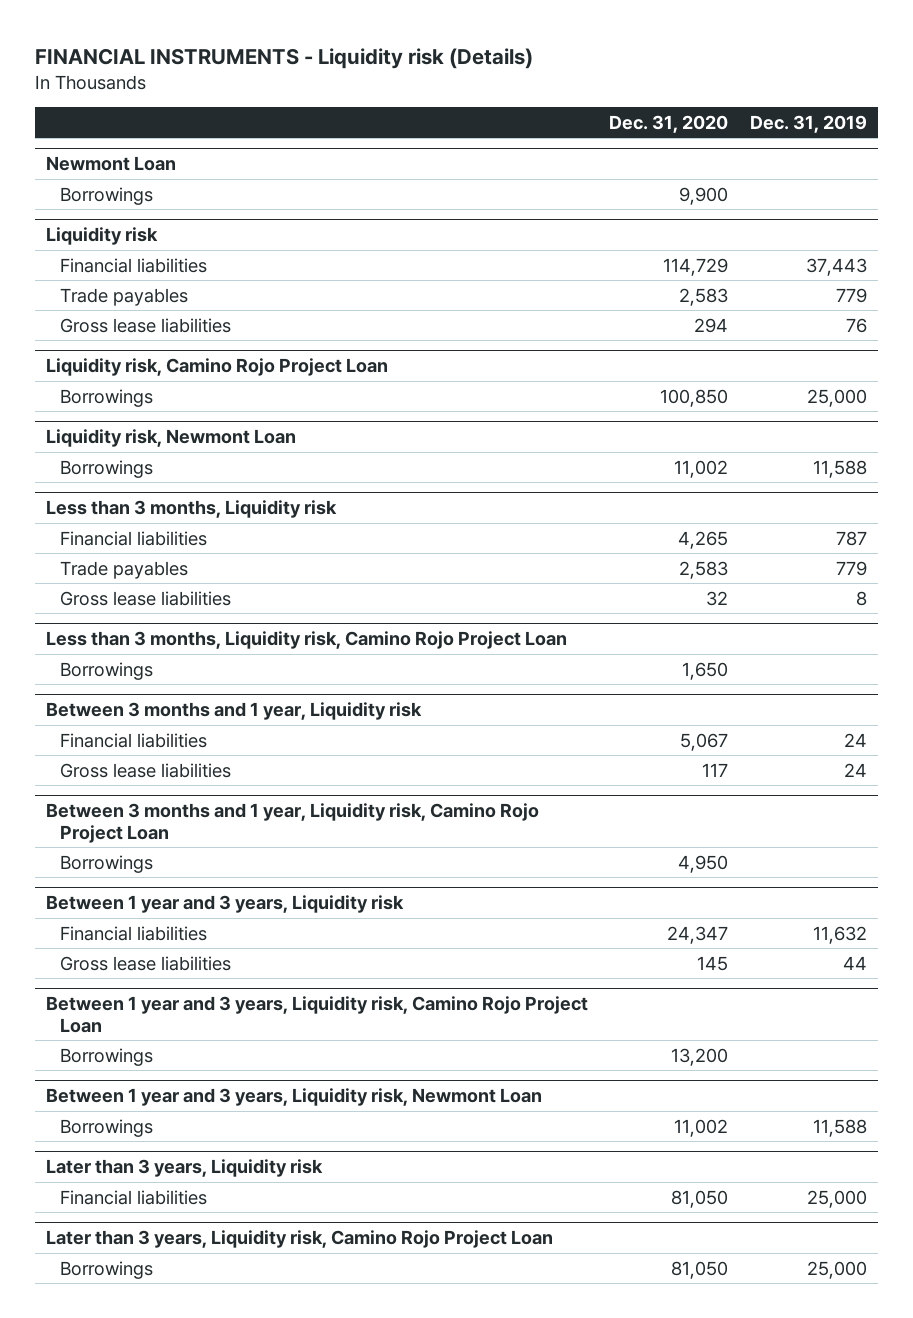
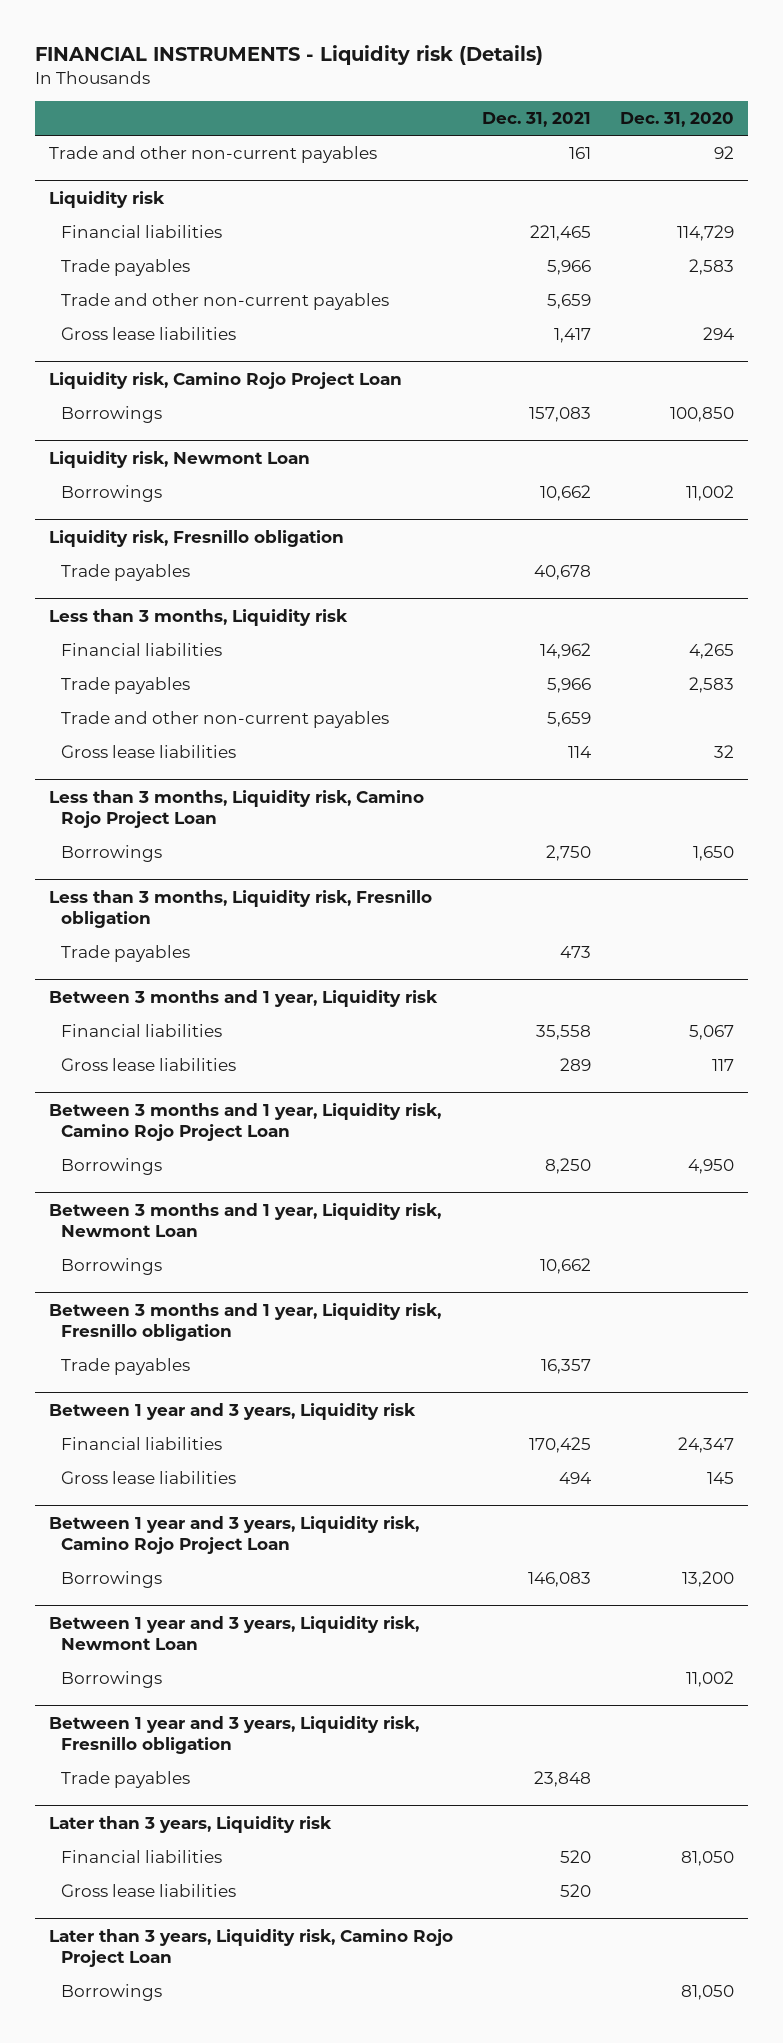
- | Dec. 31, 2020 | Dec. 31, 2019
+ | Dec. 31, 2021 | Dec. 31, 2020
- Newmont Loan
- Borrowings | 9,900 |
+ Trade and other non-current payables | 161 | 92
@ Liquidity risk
+ Trade and other non-current payables | 5,659 |
+ Liquidity risk, Fresnillo obligation
+ Trade payables | 40,678 |
@ Less than 3 months, Liquidity risk
+ Trade and other non-current payables | 5,659 |
+ Less than 3 months, Liquidity risk, Fresnillo obligation
+ Trade payables | 473 |
+ Between 3 months and 1 year, Liquidity risk, Newmont Loan
+ Borrowings | 10,662 |
+ Between 3 months and 1 year, Liquidity risk, Fresnillo obligation
+ Trade payables | 16,357 |
+ Between 1 year and 3 years, Liquidity risk, Fresnillo obligation
+ Trade payables | 23,848 |
@ Later than 3 years, Liquidity risk
+ Gross lease liabilities | 520 |

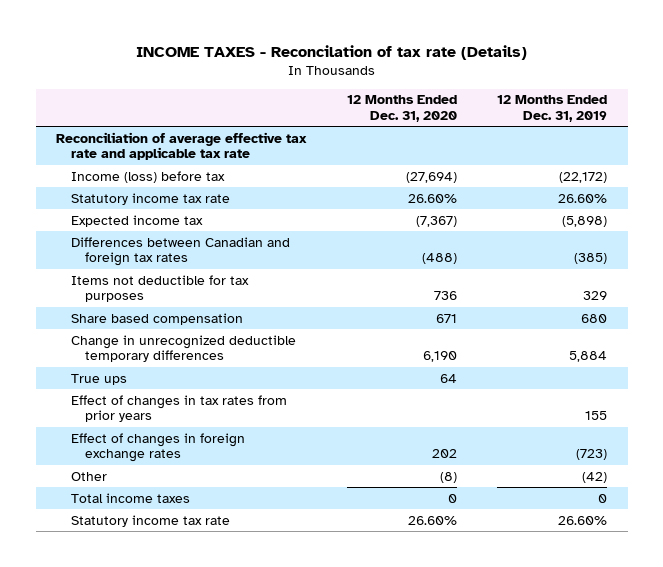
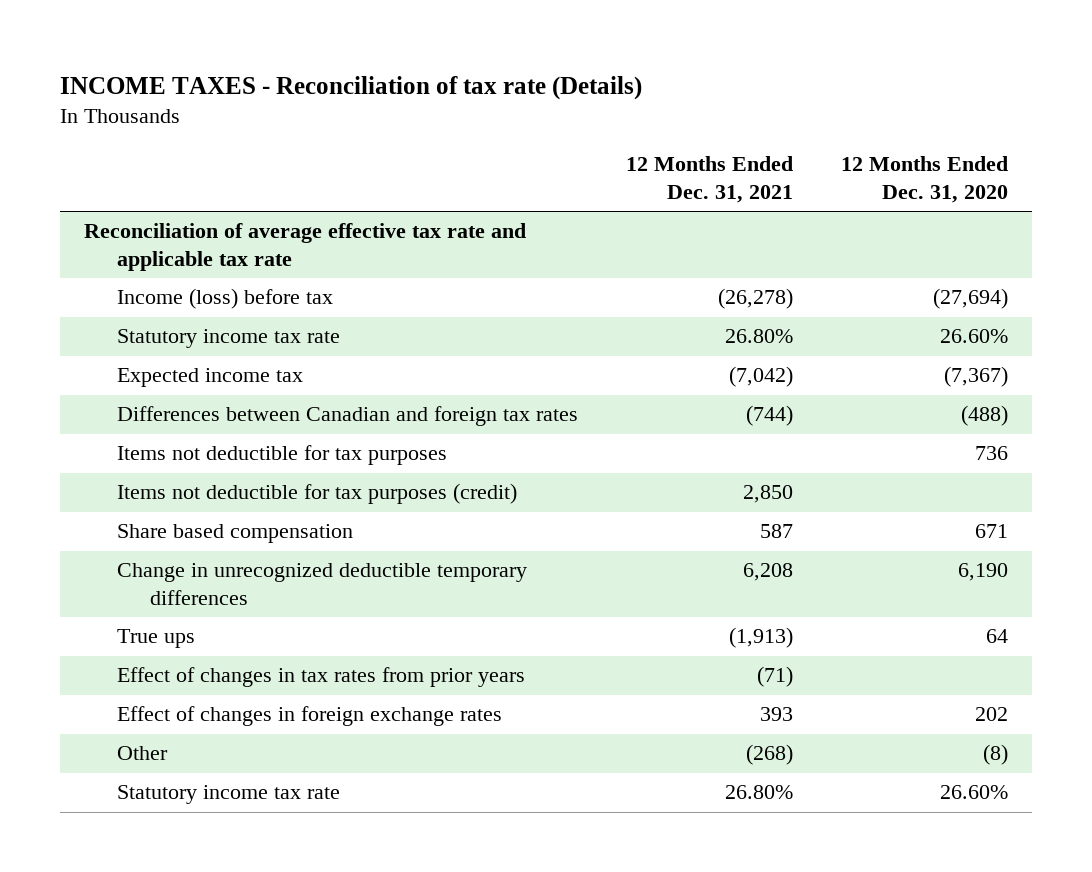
- INCOME TAXES - Reconcilation of tax rate (Details)
+ INCOME TAXES - Reconciliation of tax rate (Details)
- | 12 Months Ended Dec. 31, 2020 | 12 Months Ended Dec. 31, 2019
+ | 12 Months Ended Dec. 31, 2021 | 12 Months Ended Dec. 31, 2020
+ Items not deductible for tax purposes (credit) | 2,850 |
- Total income taxes | 0 | 0

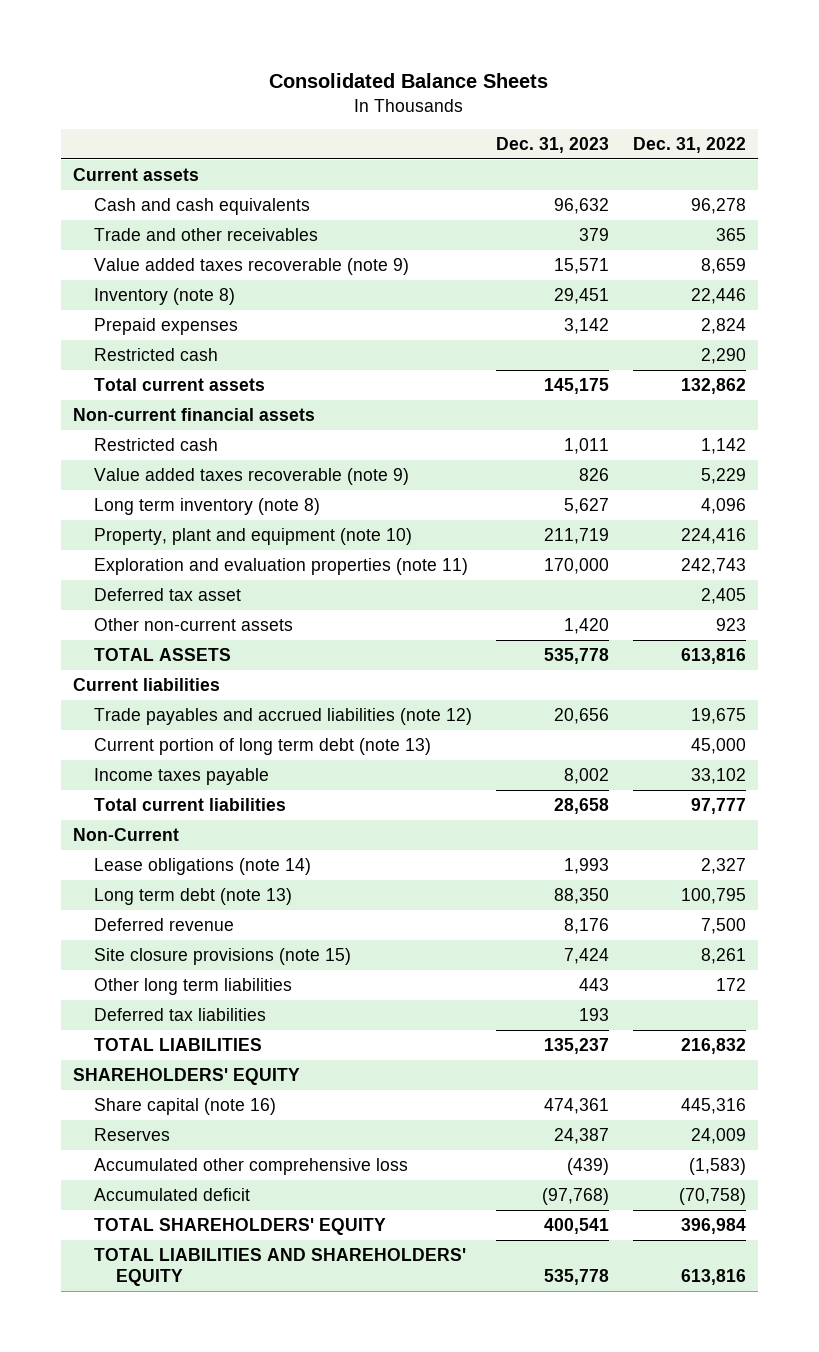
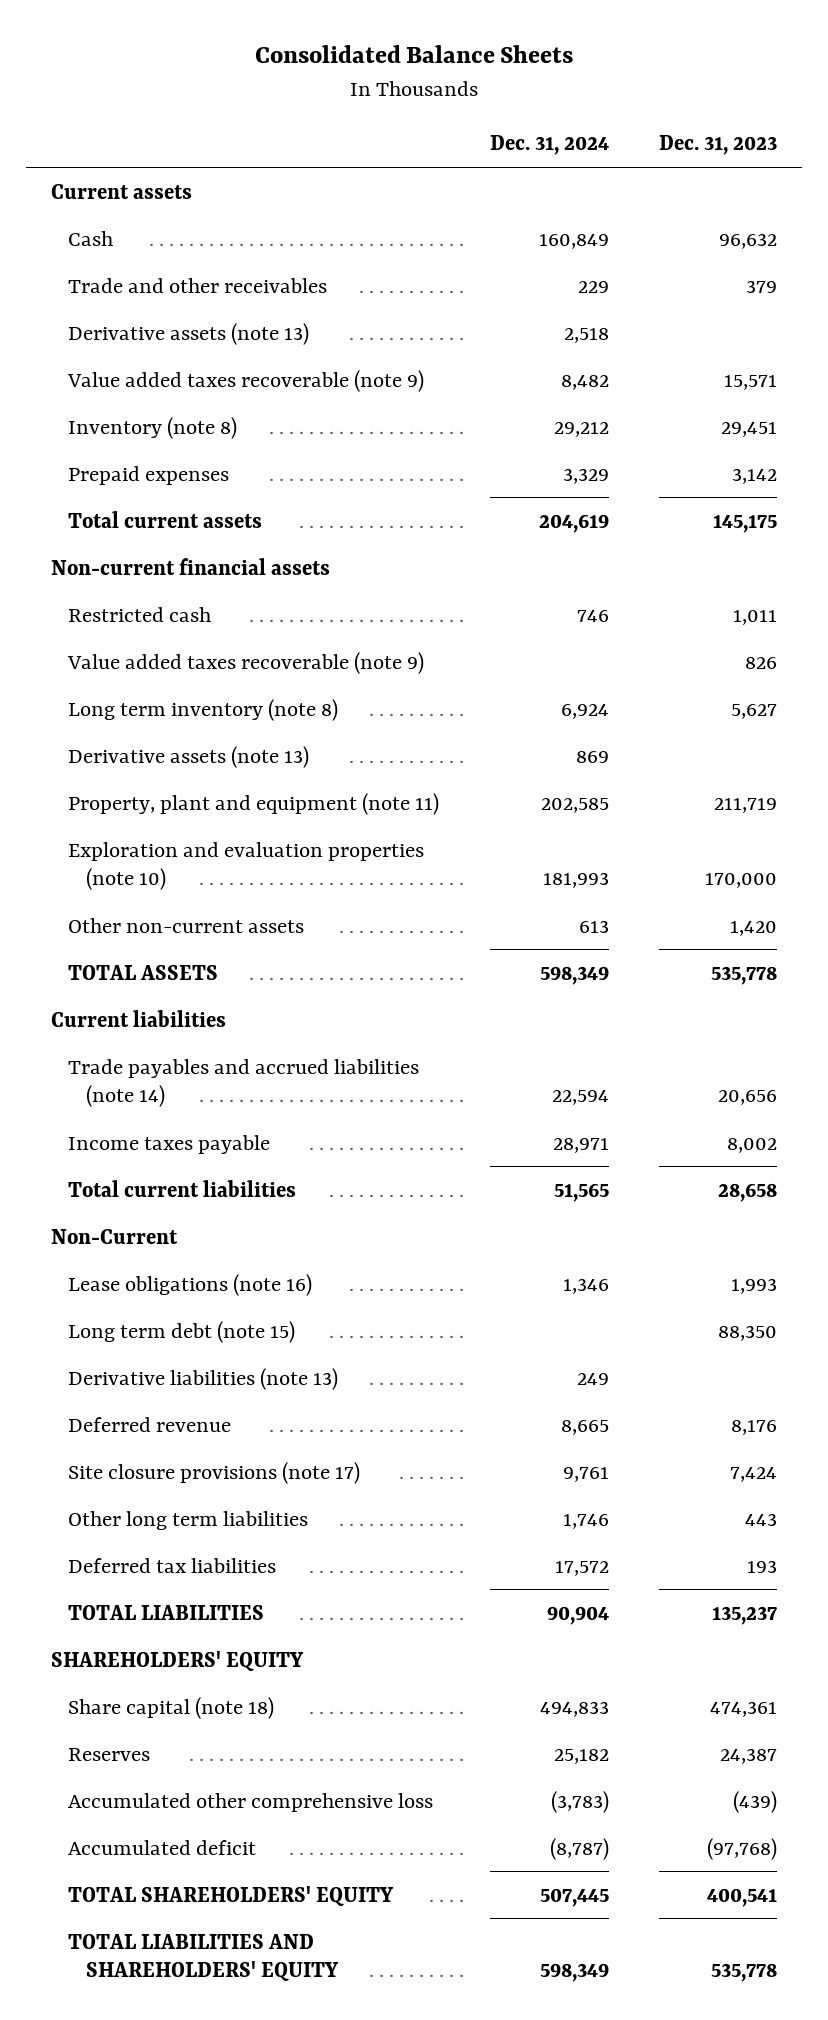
- | Dec. 31, 2023 | Dec. 31, 2022
+ | Dec. 31, 2024 | Dec. 31, 2023
- Cash and cash equivalents | 96,632 | 96,278
+ Cash | 160,849 | 96,632
+ Derivative assets (note 13) | 2,518 |
- Restricted cash | | 2,290
- Property, plant and equipment (note 10) | 211,719 | 224,416
- Exploration and evaluation properties (note 11) | 170,000 | 242,743
- Deferred tax asset | | 2,405
+ Derivative assets (note 13) | 869 |
+ Property, plant and equipment (note 11) | 202,585 | 211,719
+ Exploration and evaluation properties (note 10) | 181,993 | 170,000
- Trade payables and accrued liabilities (note 12) | 20,656 | 19,675
- Current portion of long term debt (note 13) | | 45,000
+ Trade payables and accrued liabilities (note 14) | 22,594 | 20,656
- Lease obligations (note 14) | 1,993 | 2,327
- Long term debt (note 13) | 88,350 | 100,795
+ Lease obligations (note 16) | 1,346 | 1,993
+ Long term debt (note 15) | | 88,350
+ Derivative liabilities (note 13) | 249 |
- Site closure provisions (note 15) | 7,424 | 8,261
+ Site closure provisions (note 17) | 9,761 | 7,424
- Share capital (note 16) | 474,361 | 445,316
+ Share capital (note 18) | 494,833 | 474,361

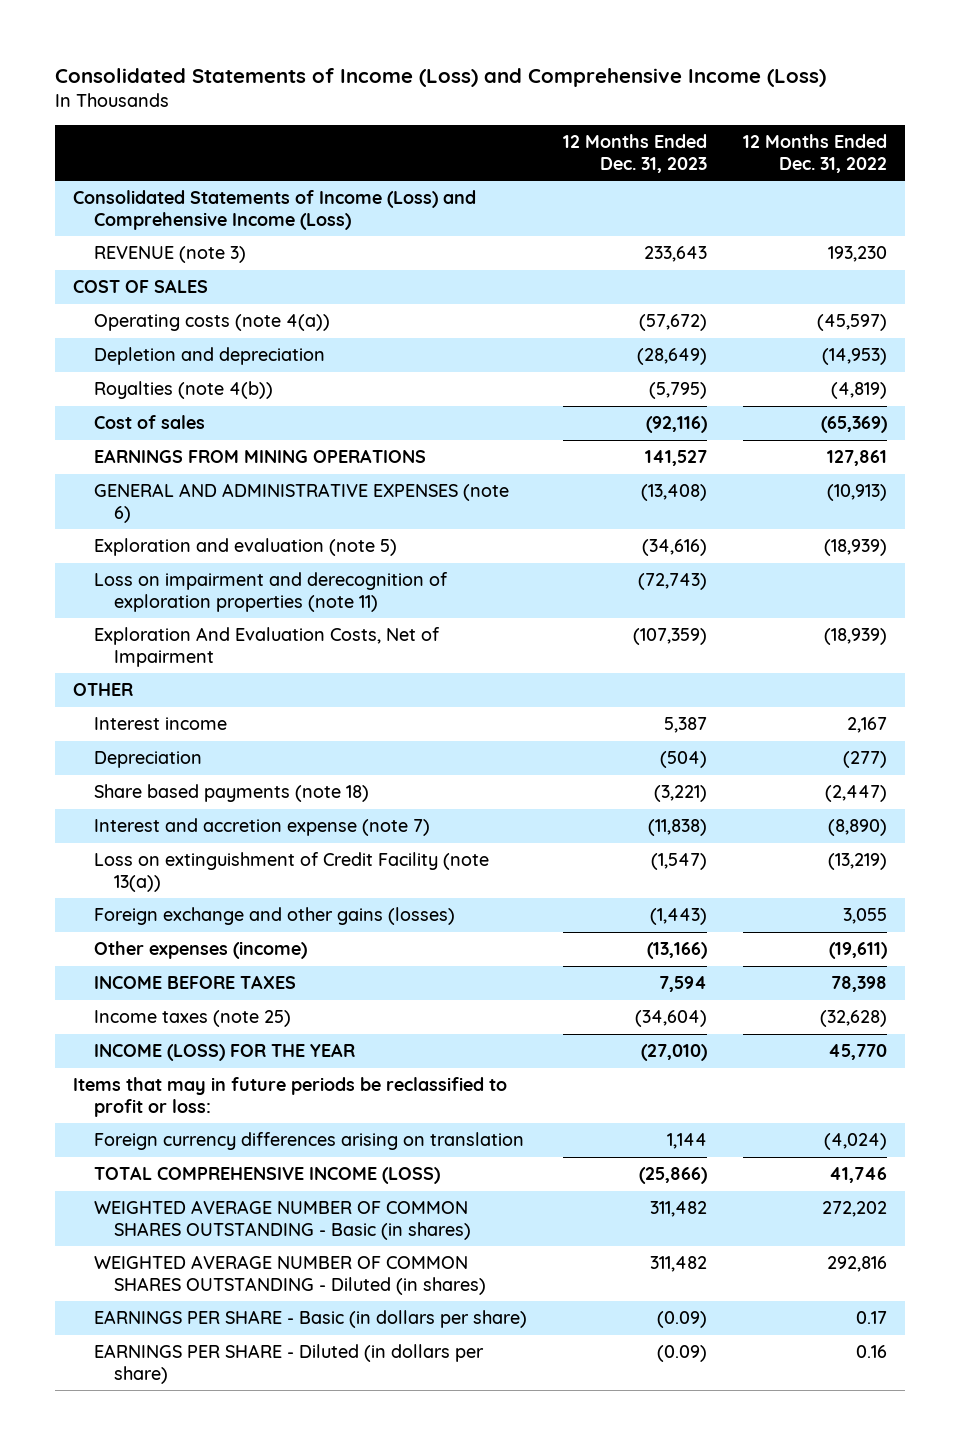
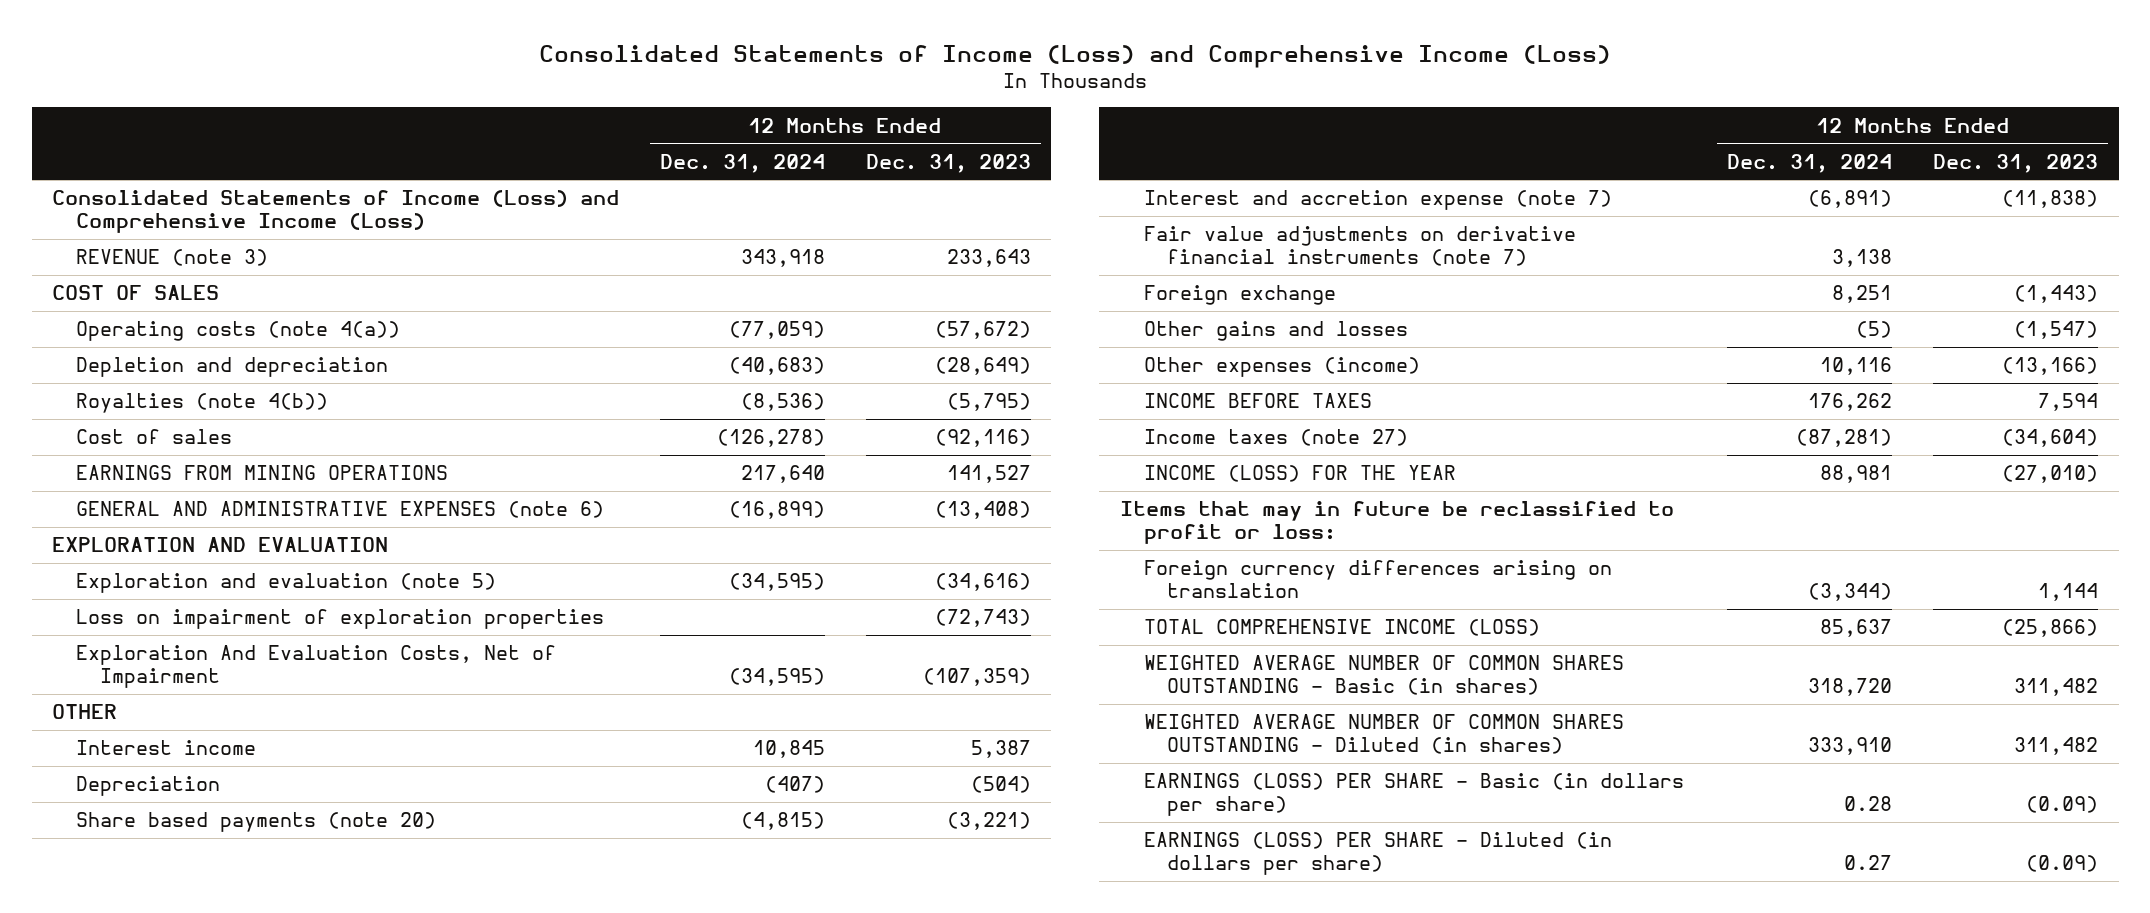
- | 12 Months Ended Dec. 31, 2023 | 12 Months Ended Dec. 31, 2022
+ | 12 Months Ended Dec. 31, 2024 | 12 Months Ended Dec. 31, 2023
+ EXPLORATION AND EVALUATION
- Loss on impairment and derecognition of exploration properties (note 11) | (72,743) |
+ Loss on impairment of exploration properties | | (72,743)
- Share based payments (note 18) | (3,221) | (2,447)
+ Share based payments (note 20) | (4,815) | (3,221)
- Loss on extinguishment of Credit Facility (note 13(a)) | (1,547) | (13,219)
- Foreign exchange and other gains (losses) | (1,443) | 3,055
+ Fair value adjustments on derivative financial instruments (note 7) | 3,138 |
+ Foreign exchange | 8,251 | (1,443)
+ Other gains and losses | (5) | (1,547)
- Income taxes (note 25) | (34,604) | (32,628)
+ Income taxes (note 27) | (87,281) | (34,604)
- Items that may in future periods be reclassified to profit or loss:
+ Items that may in future be reclassified to profit or loss:
- EARNINGS PER SHARE - Basic (in dollars per share) | (0.09) | 0.17
- EARNINGS PER SHARE - Diluted (in dollars per share) | (0.09) | 0.16
+ EARNINGS (LOSS) PER SHARE - Basic (in dollars per share) | 0.28 | (0.09)
+ EARNINGS (LOSS) PER SHARE - Diluted (in dollars per share) | 0.27 | (0.09)

